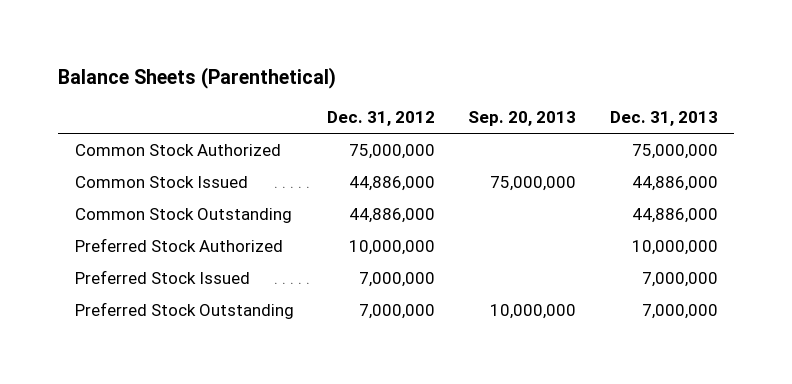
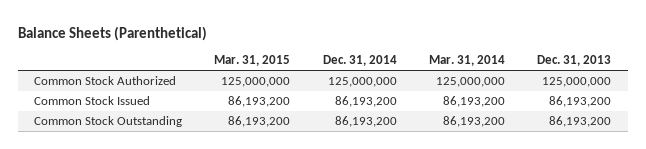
- | Dec. 31, 2012 | Sep. 20, 2013 | Dec. 31, 2013
+ | Mar. 31, 2015 | Dec. 31, 2014 | Mar. 31, 2014 | Dec. 31, 2013
- Common Stock Authorized | 75,000,000 | | 75,000,000
- Common Stock Issued | 44,886,000 | 75,000,000 | 44,886,000
- Common Stock Outstanding | 44,886,000 | | 44,886,000
- Preferred Stock Authorized | 10,000,000 | | 10,000,000
- Preferred Stock Issued | 7,000,000 | | 7,000,000
- Preferred Stock Outstanding | 7,000,000 | 10,000,000 | 7,000,000
+ Common Stock Authorized | 125,000,000 | 125,000,000 | 125,000,000 | 125,000,000
+ Common Stock Issued | 86,193,200 | 86,193,200 | 86,193,200 | 86,193,200
+ Common Stock Outstanding | 86,193,200 | 86,193,200 | 86,193,200 | 86,193,200

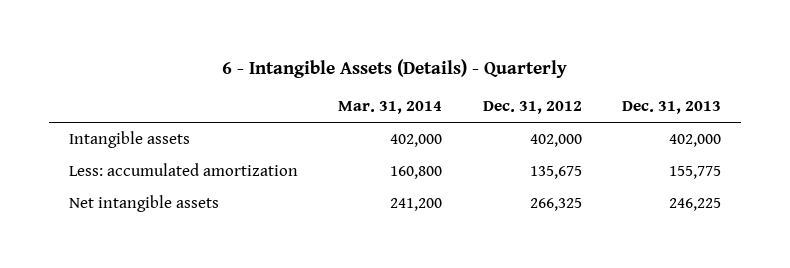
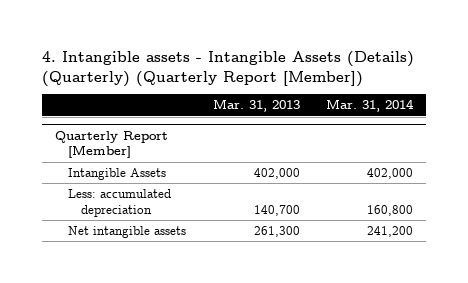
- 6 - Intangible Assets (Details) - Quarterly
+ 4. Intangible assets - Intangible Assets (Details) (Quarterly) (Quarterly Report [Member])
- | Mar. 31, 2014 | Dec. 31, 2012 | Dec. 31, 2013
+ | Mar. 31, 2013 | Mar. 31, 2014
- Intangible assets | 402,000 | 402,000 | 402,000
- Less: accumulated amortization | 160,800 | 135,675 | 155,775
+ Quarterly Report [Member]
+ Intangible Assets | 402,000 | 402,000
+ Less: accumulated depreciation | 140,700 | 160,800

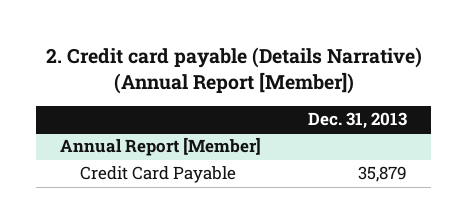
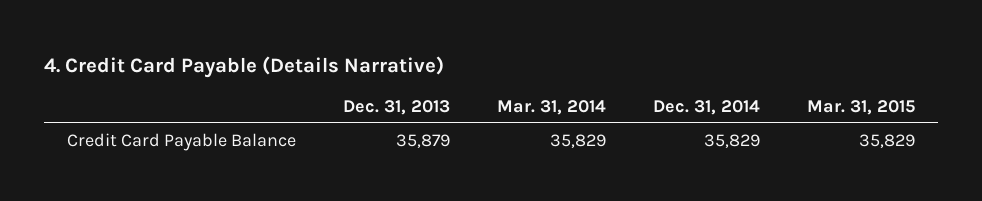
- 2. Credit card payable (Details Narrative) (Annual Report [Member])
+ 4. Credit Card Payable (Details Narrative)
- | Dec. 31, 2013
+ | Dec. 31, 2013 | Mar. 31, 2014 | Dec. 31, 2014 | Mar. 31, 2015
- Annual Report [Member]
- Credit Card Payable | 35,879
+ Credit Card Payable Balance | 35,879 | 35,829 | 35,829 | 35,829

